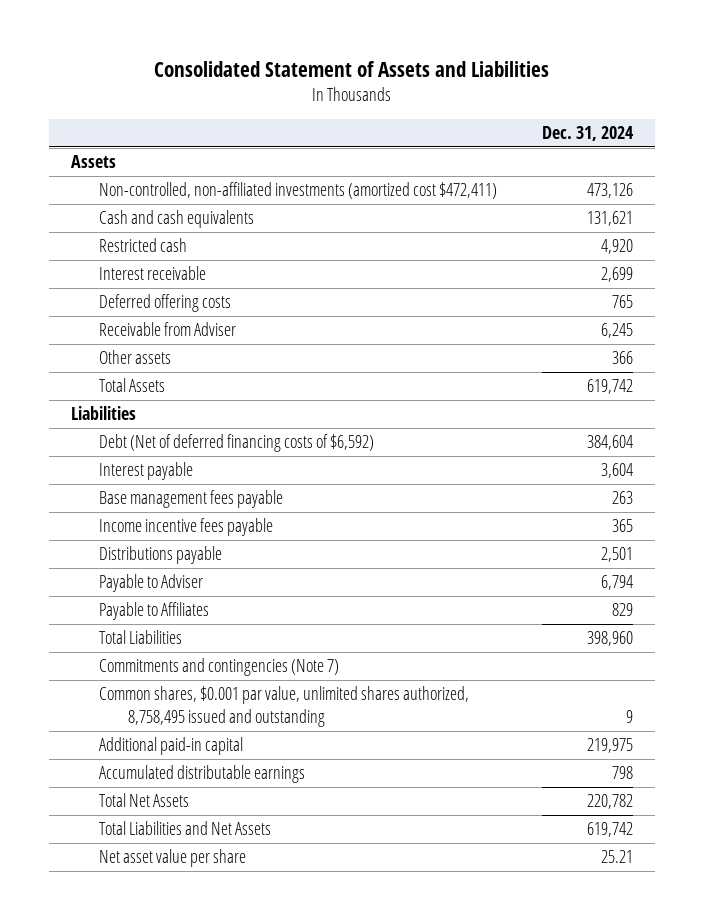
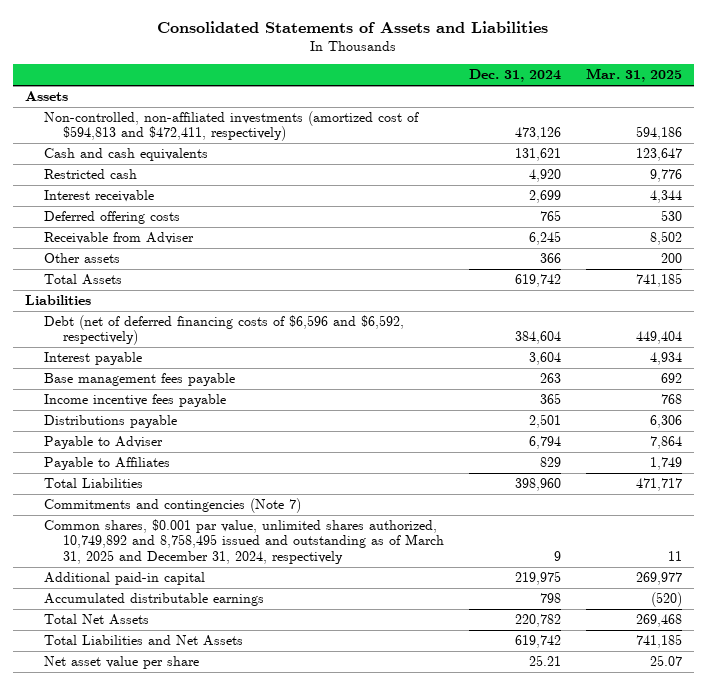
- Consolidated Statement of Assets and Liabilities
+ Consolidated Statements of Assets and Liabilities
- | Dec. 31, 2024
+ | Dec. 31, 2024 | Mar. 31, 2025
- Non-controlled, non-affiliated investments (amortized cost $472,411) | 473,126
+ Non-controlled, non-affiliated investments (amortized cost of $594,813 and $472,411, respectively) | 473,126 | 594,186
- Debt (Net of deferred financing costs of $6,592) | 384,604
+ Debt (net of deferred financing costs of $6,596 and $6,592, respectively) | 384,604 | 449,404
- Common shares, $0.001 par value, unlimited shares authorized, 8,758,495 issued and outstanding | 9
+ Common shares, $0.001 par value, unlimited shares authorized, 10,749,892 and 8,758,495 issued and outstanding as of March 31, 2025 and December 31, 2024, respectively | 9 | 11

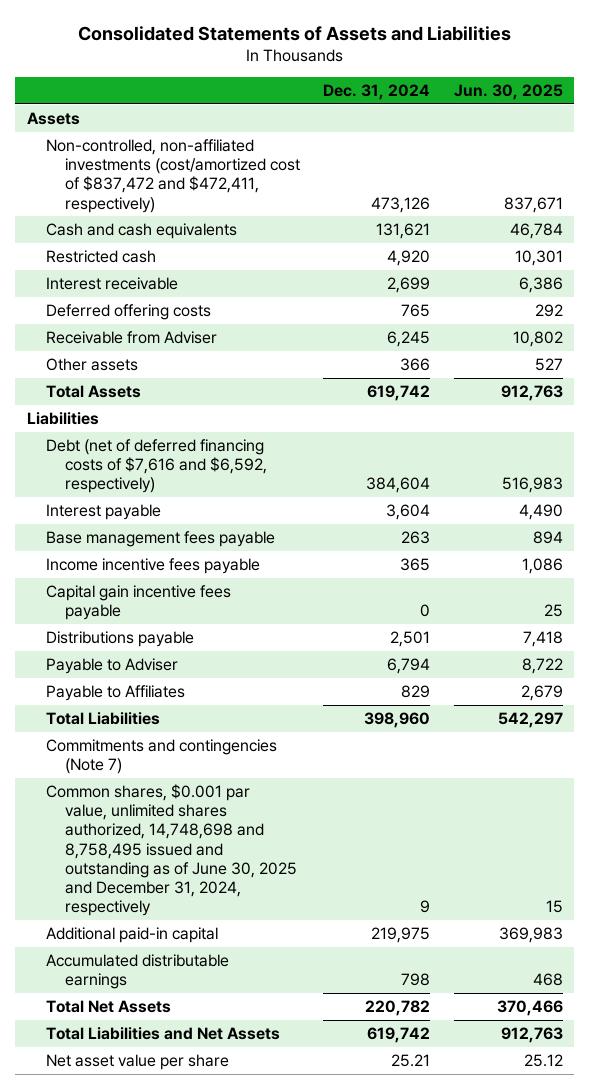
- | Dec. 31, 2024 | Mar. 31, 2025
+ | Dec. 31, 2024 | Jun. 30, 2025
- Non-controlled, non-affiliated investments (amortized cost of $594,813 and $472,411, respectively) | 473,126 | 594,186
+ Non-controlled, non-affiliated investments (cost/amortized cost of $837,472 and $472,411, respectively) | 473,126 | 837,671
- Debt (net of deferred financing costs of $6,596 and $6,592, respectively) | 384,604 | 449,404
+ Debt (net of deferred financing costs of $7,616 and $6,592, respectively) | 384,604 | 516,983
+ Capital gain incentive fees payable | 0 | 25
- Common shares, $0.001 par value, unlimited shares authorized, 10,749,892 and 8,758,495 issued and outstanding as of March 31, 2025 and December 31, 2024, respectively | 9 | 11
+ Common shares, $0.001 par value, unlimited shares authorized, 14,748,698 and 8,758,495 issued and outstanding as of June 30, 2025 and December 31, 2024, respectively | 9 | 15

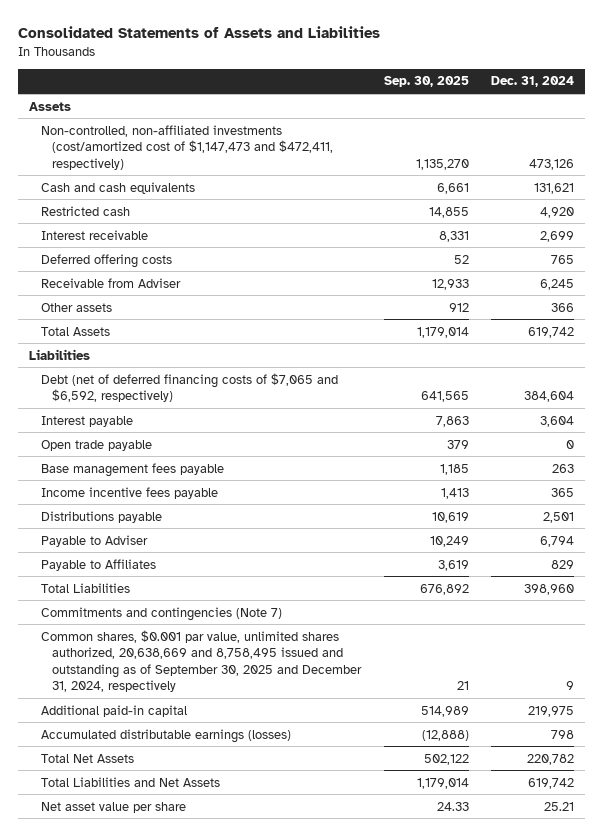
- | Dec. 31, 2024 | Jun. 30, 2025
+ | Sep. 30, 2025 | Dec. 31, 2024
- Non-controlled, non-affiliated investments (cost/amortized cost of $837,472 and $472,411, respectively) | 473,126 | 837,671
+ Non-controlled, non-affiliated investments (cost/amortized cost of $1,147,473 and $472,411, respectively) | 1,135,270 | 473,126
- Debt (net of deferred financing costs of $7,616 and $6,592, respectively) | 384,604 | 516,983
+ Debt (net of deferred financing costs of $7,065 and $6,592, respectively) | 641,565 | 384,604
+ Open trade payable | 379 | 0
- Capital gain incentive fees payable | 0 | 25
- Common shares, $0.001 par value, unlimited shares authorized, 14,748,698 and 8,758,495 issued and outstanding as of June 30, 2025 and December 31, 2024, respectively | 9 | 15
+ Common shares, $0.001 par value, unlimited shares authorized, 20,638,669 and 8,758,495 issued and outstanding as of September 30, 2025 and December 31, 2024, respectively | 21 | 9
- Accumulated distributable earnings | 798 | 468
+ Accumulated distributable earnings (losses) | (12,888) | 798

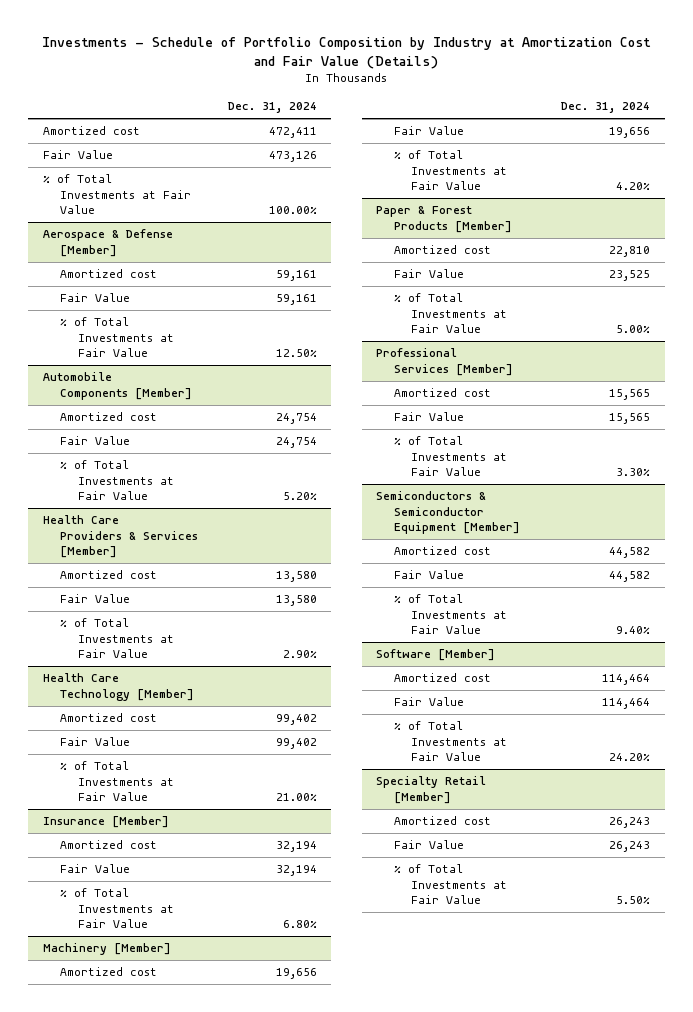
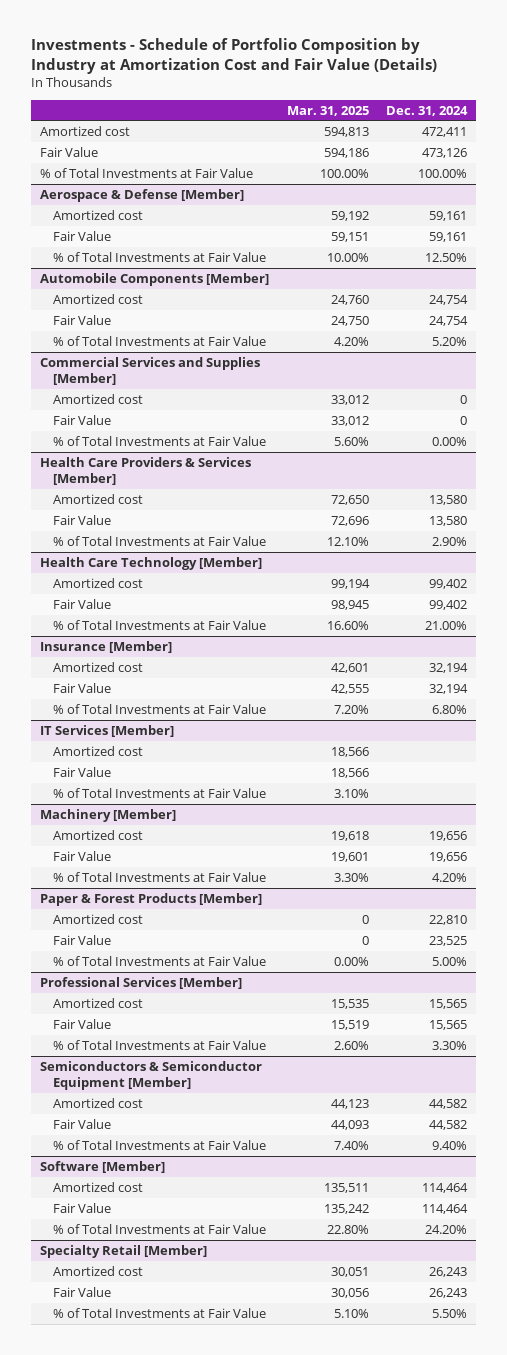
- | Dec. 31, 2024
+ | Mar. 31, 2025 | Dec. 31, 2024
+ Commercial Services and Supplies [Member]
+ Amortized cost | 33,012 | 0
+ Fair Value | 33,012 | 0
+ % of Total Investments at Fair Value | 5.60% | 0.00%
+ IT Services [Member]
+ Amortized cost | 18,566 |
+ Fair Value | 18,566 |
+ % of Total Investments at Fair Value | 3.10% |

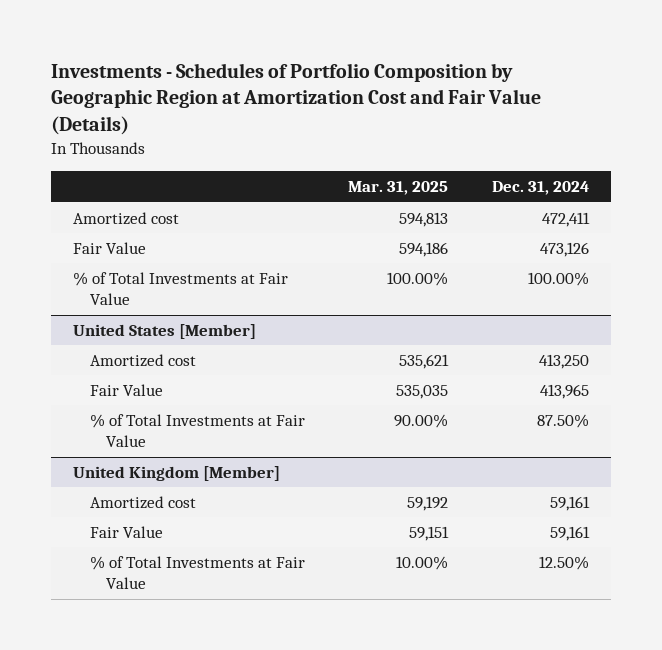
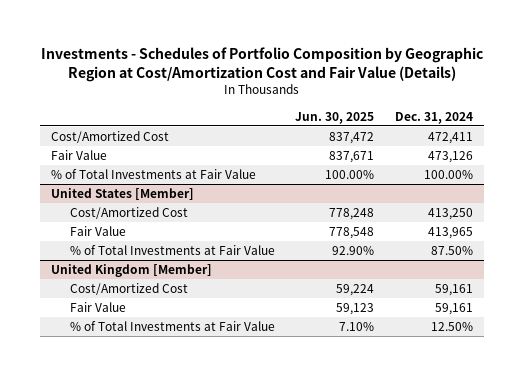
- Investments - Schedules of Portfolio Composition by Geographic Region at Amortization Cost and Fair Value (Details)
+ Investments - Schedules of Portfolio Composition by Geographic Region at Cost/Amortization Cost and Fair Value (Details)
- | Mar. 31, 2025 | Dec. 31, 2024
+ | Jun. 30, 2025 | Dec. 31, 2024
- Amortized cost | 594,813 | 472,411
+ Cost/Amortized Cost | 837,472 | 472,411
@ United States [Member]
- Amortized cost | 535,621 | 413,250
+ Cost/Amortized Cost | 778,248 | 413,250
@ United Kingdom [Member]
- Amortized cost | 59,192 | 59,161
+ Cost/Amortized Cost | 59,224 | 59,161

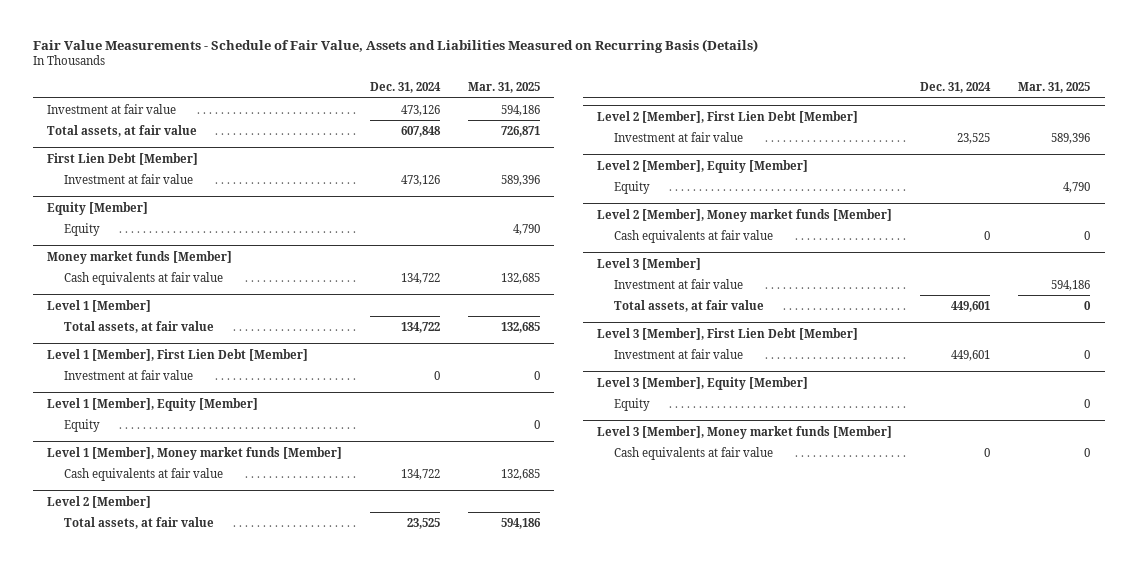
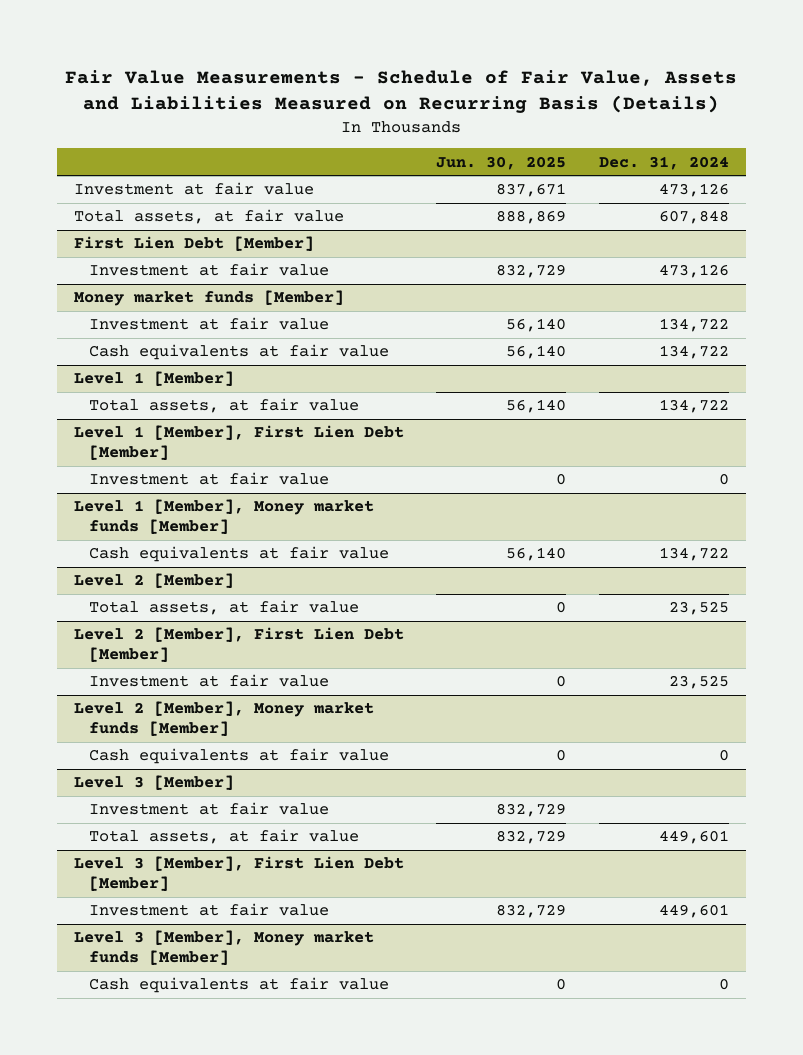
- | Dec. 31, 2024 | Mar. 31, 2025
+ | Jun. 30, 2025 | Dec. 31, 2024
- Equity [Member]
- Equity | | 4,790
@ Money market funds [Member]
+ Investment at fair value | 56,140 | 134,722
- Level 1 [Member], Equity [Member]
- Equity | | 0
- Level 2 [Member], Equity [Member]
- Equity | | 4,790
- Level 3 [Member], Equity [Member]
- Equity | | 0

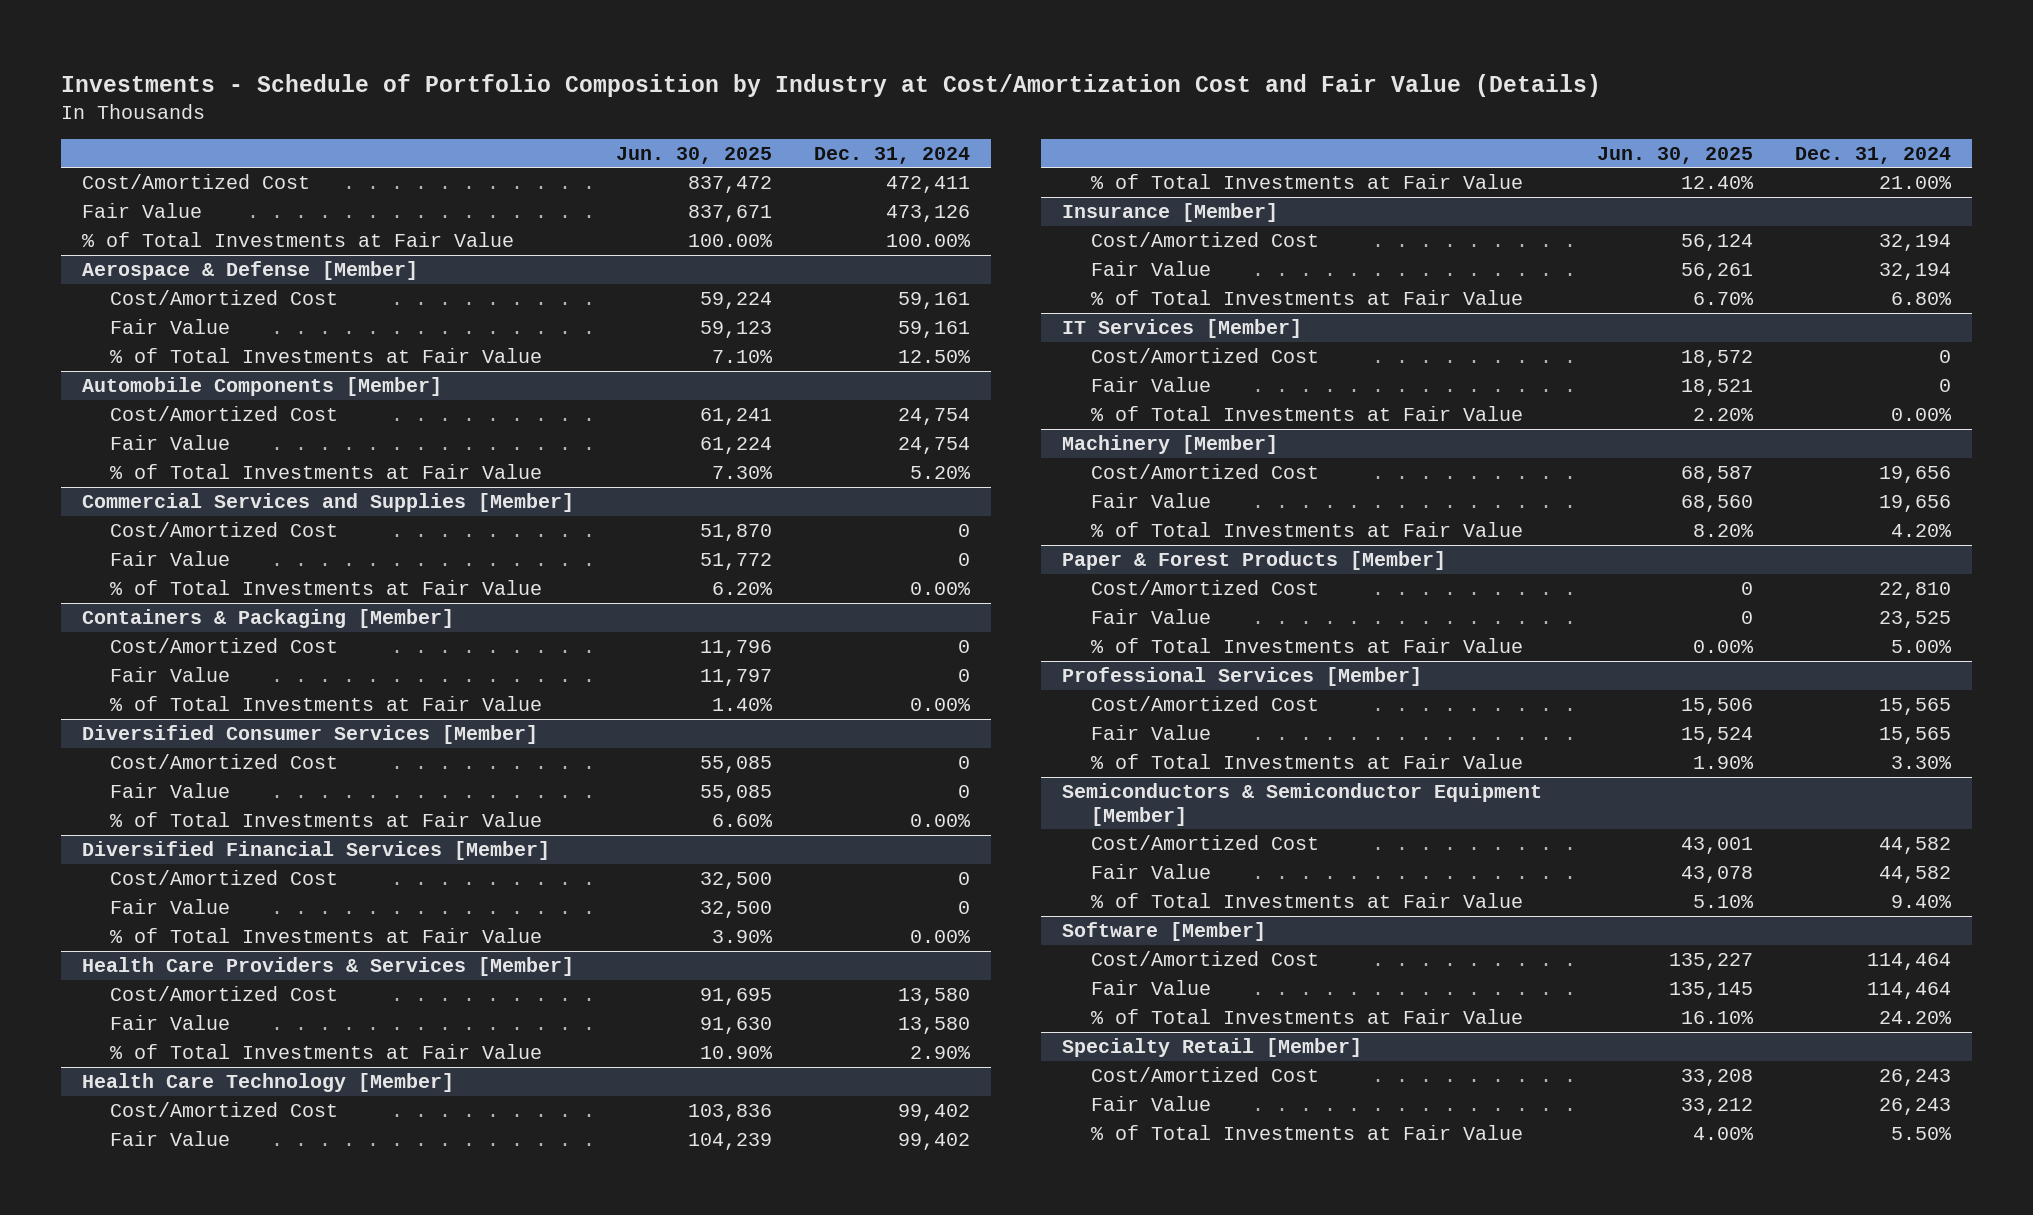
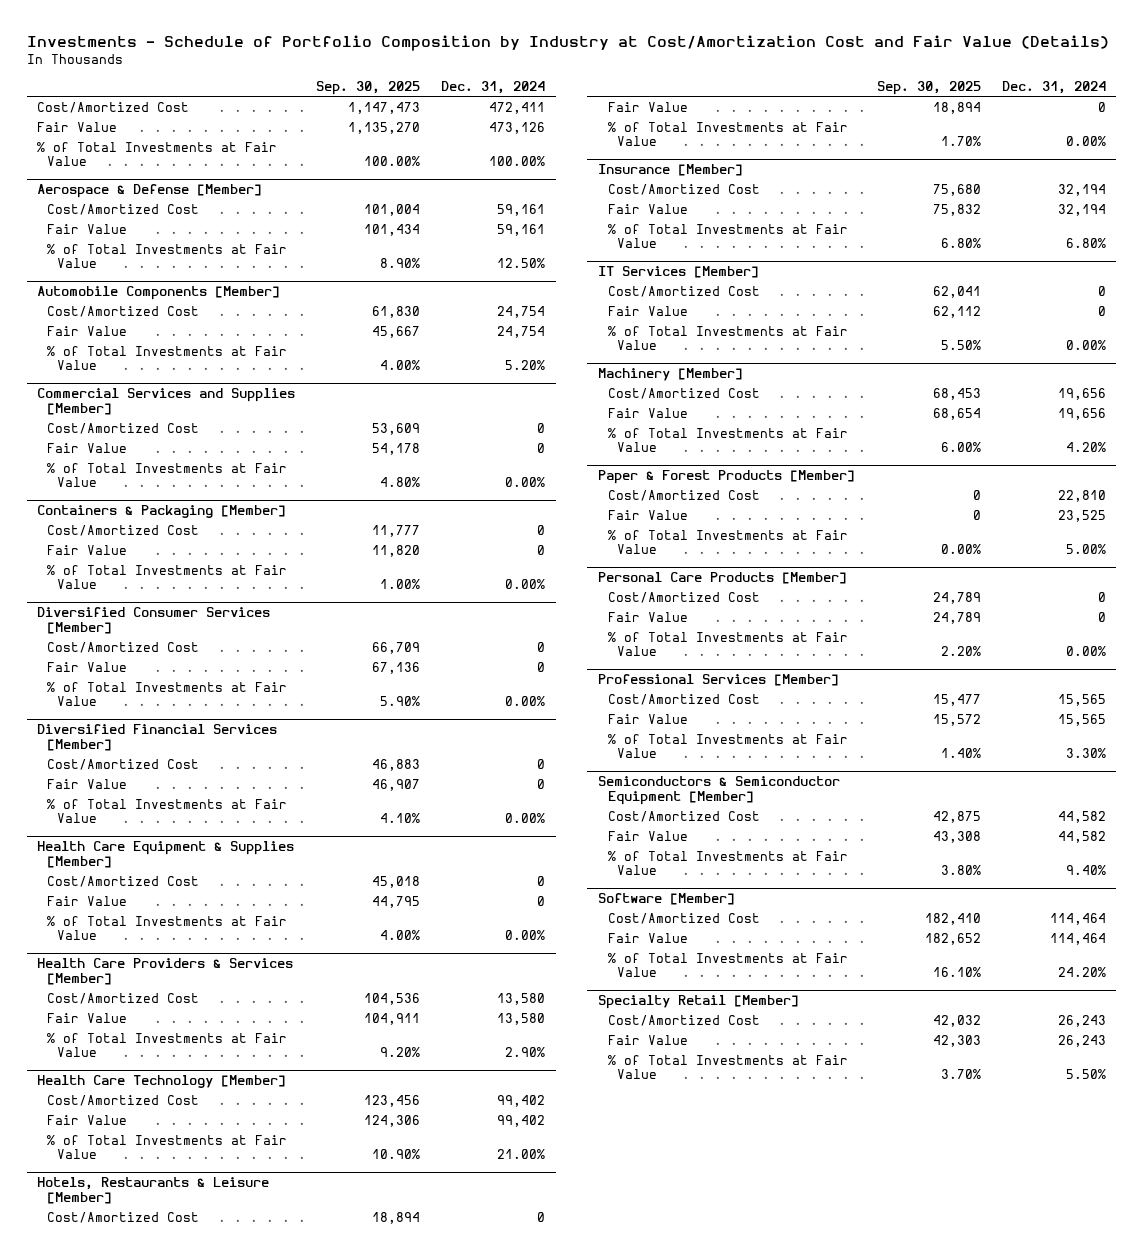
- | Jun. 30, 2025 | Dec. 31, 2024
+ | Sep. 30, 2025 | Dec. 31, 2024
+ Health Care Equipment & Supplies [Member]
+ Cost/Amortized Cost | 45,018 | 0
+ Fair Value | 44,795 | 0
+ % of Total Investments at Fair Value | 4.00% | 0.00%
+ Hotels, Restaurants & Leisure [Member]
+ Cost/Amortized Cost | 18,894 | 0
+ Fair Value | 18,894 | 0
+ % of Total Investments at Fair Value | 1.70% | 0.00%
+ Personal Care Products [Member]
+ Cost/Amortized Cost | 24,789 | 0
+ Fair Value | 24,789 | 0
+ % of Total Investments at Fair Value | 2.20% | 0.00%

